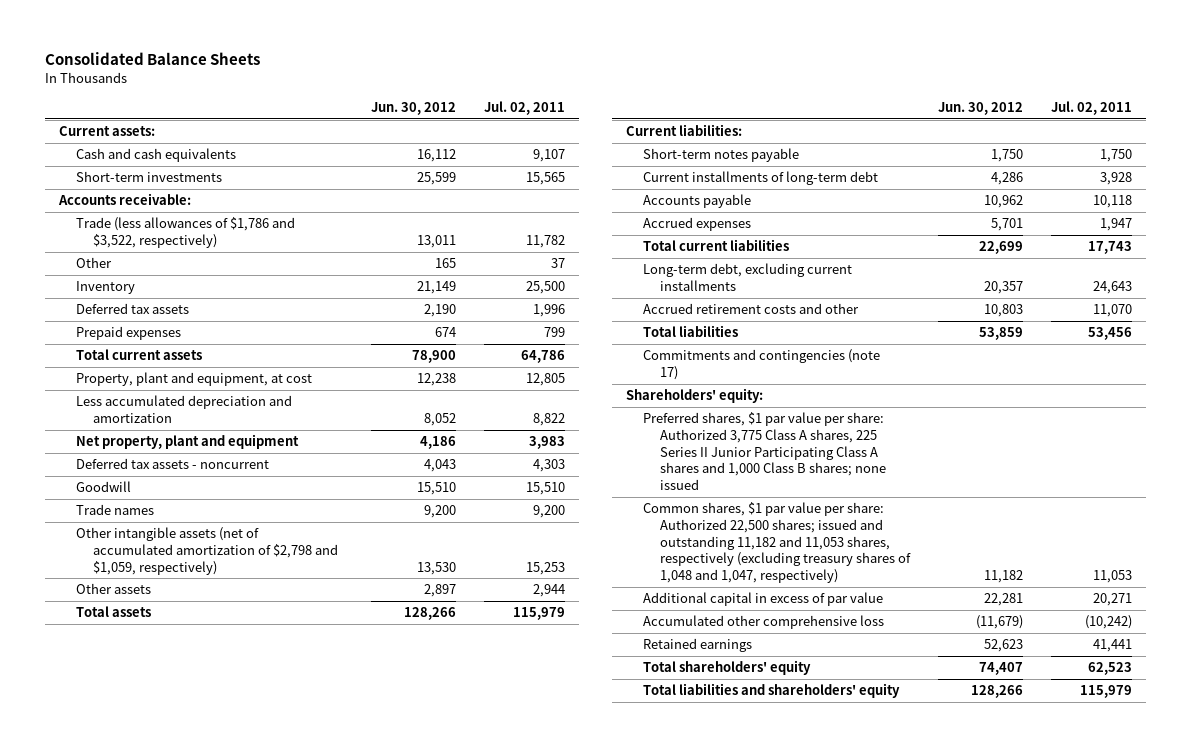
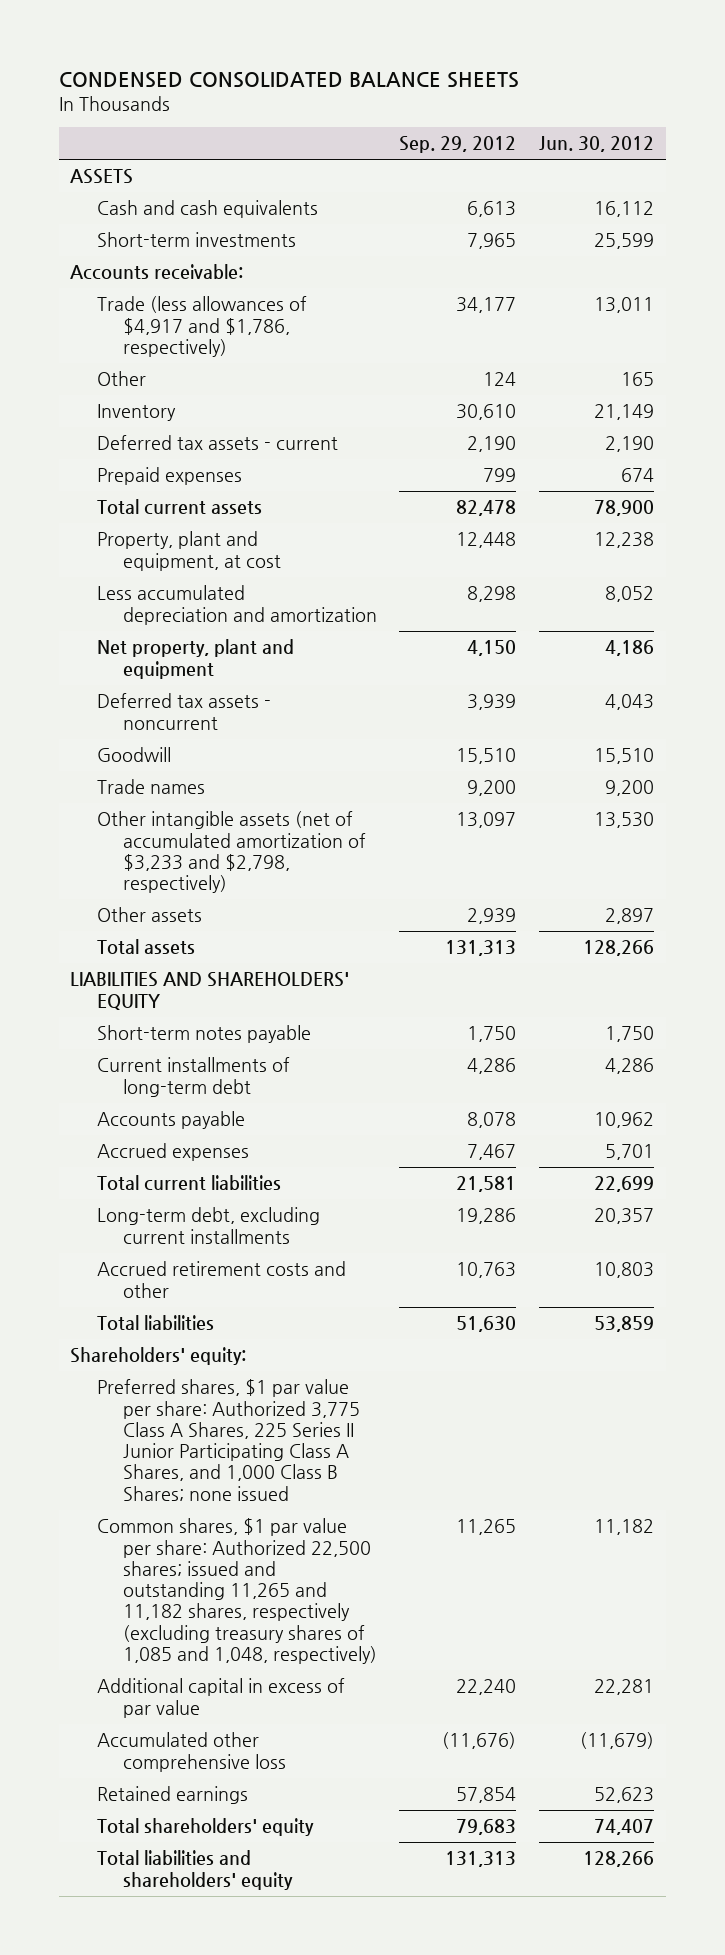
- Consolidated Balance Sheets
+ CONDENSED CONSOLIDATED BALANCE SHEETS
- | Jun. 30, 2012 | Jul. 02, 2011
+ | Sep. 29, 2012 | Jun. 30, 2012
- Current assets:
+ ASSETS
- Trade (less allowances of $1,786 and $3,522, respectively) | 13,011 | 11,782
+ Trade (less allowances of $4,917 and $1,786, respectively) | 34,177 | 13,011
- Deferred tax assets | 2,190 | 1,996
+ Deferred tax assets - current | 2,190 | 2,190
- Other intangible assets (net of accumulated amortization of $2,798 and $1,059, respectively) | 13,530 | 15,253
+ Other intangible assets (net of accumulated amortization of $3,233 and $2,798, respectively) | 13,097 | 13,530
- Current liabilities:
+ LIABILITIES AND SHAREHOLDERS' EQUITY
- Commitments and contingencies (note 17)
- Preferred shares, $1 par value per share: Authorized 3,775 Class A shares, 225 Series II Junior Participating Class A shares and 1,000 Class B shares; none issued
- Common shares, $1 par value per share: Authorized 22,500 shares; issued and outstanding 11,182 and 11,053 shares, respectively (excluding treasury shares of 1,048 and 1,047, respectively) | 11,182 | 11,053
+ Preferred shares, $1 par value per share: Authorized 3,775 Class A Shares, 225 Series II Junior Participating Class A Shares, and 1,000 Class B Shares; none issued
+ Common shares, $1 par value per share: Authorized 22,500 shares; issued and outstanding 11,265 and 11,182 shares, respectively (excluding treasury shares of 1,085 and 1,048, respectively) | 11,265 | 11,182

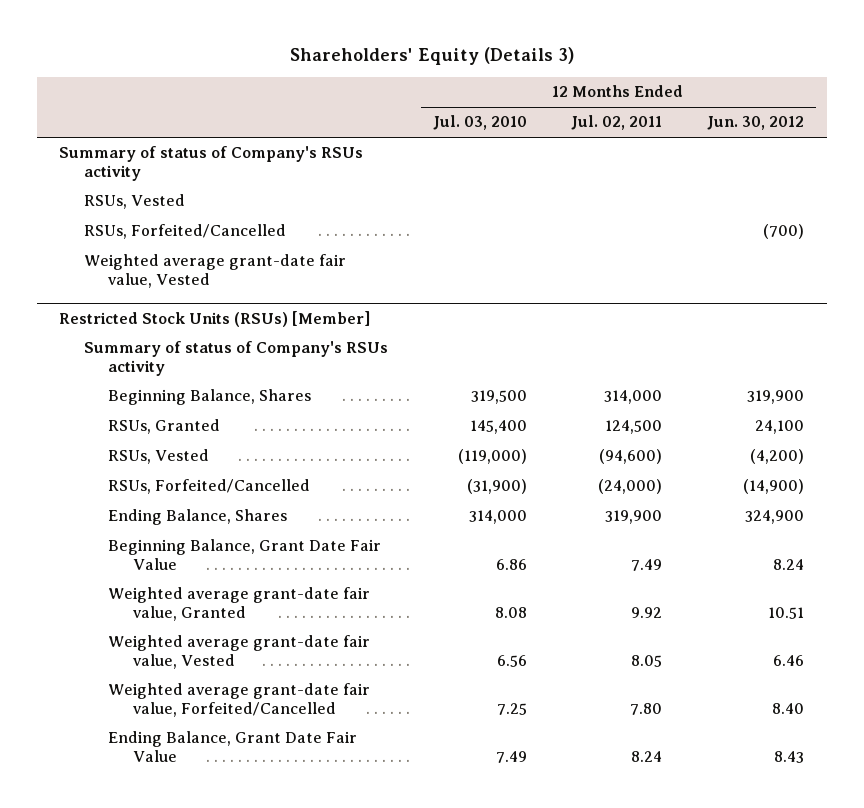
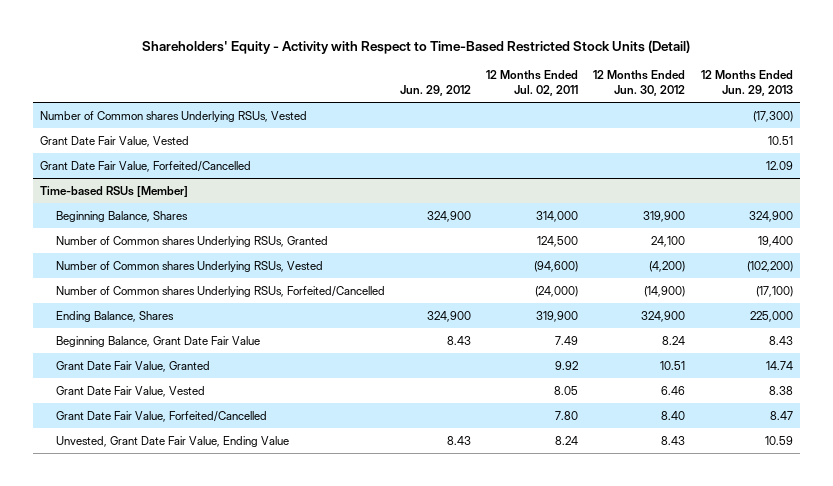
- Shareholders' Equity (Details 3)
+ Shareholders' Equity - Activity with Respect to Time-Based Restricted Stock Units (Detail)
- | 12 Months Ended Jul. 03, 2010 | 12 Months Ended Jul. 02, 2011 | 12 Months Ended Jun. 30, 2012
+ | Jun. 29, 2012 | 12 Months Ended Jul. 02, 2011 | 12 Months Ended Jun. 30, 2012 | 12 Months Ended Jun. 29, 2013
- Summary of status of Company's RSUs activity
- RSUs, Vested
- RSUs, Forfeited/Cancelled | | | (700)
- Weighted average grant-date fair value, Vested
- Restricted Stock Units (RSUs) [Member]
- Summary of status of Company's RSUs activity
+ Number of Common shares Underlying RSUs, Vested | | | | (17,300)
+ Grant Date Fair Value, Vested | | | | 10.51
+ Grant Date Fair Value, Forfeited/Cancelled | | | | 12.09
+ Time-based RSUs [Member]
- RSUs, Granted | 145,400 | 124,500 | 24,100
- RSUs, Vested | (119,000) | (94,600) | (4,200)
- RSUs, Forfeited/Cancelled | (31,900) | (24,000) | (14,900)
+ Number of Common shares Underlying RSUs, Granted | | 124,500 | 24,100 | 19,400
+ Number of Common shares Underlying RSUs, Vested | | (94,600) | (4,200) | (102,200)
+ Number of Common shares Underlying RSUs, Forfeited/Cancelled | | (24,000) | (14,900) | (17,100)
- Weighted average grant-date fair value, Granted | 8.08 | 9.92 | 10.51
- Weighted average grant-date fair value, Vested | 6.56 | 8.05 | 6.46
- Weighted average grant-date fair value, Forfeited/Cancelled | 7.25 | 7.80 | 8.40
- Ending Balance, Grant Date Fair Value | 7.49 | 8.24 | 8.43
+ Grant Date Fair Value, Granted | | 9.92 | 10.51 | 14.74
+ Grant Date Fair Value, Vested | | 8.05 | 6.46 | 8.38
+ Grant Date Fair Value, Forfeited/Cancelled | | 7.80 | 8.40 | 8.47
+ Unvested, Grant Date Fair Value, Ending Value | 8.43 | 8.24 | 8.43 | 10.59

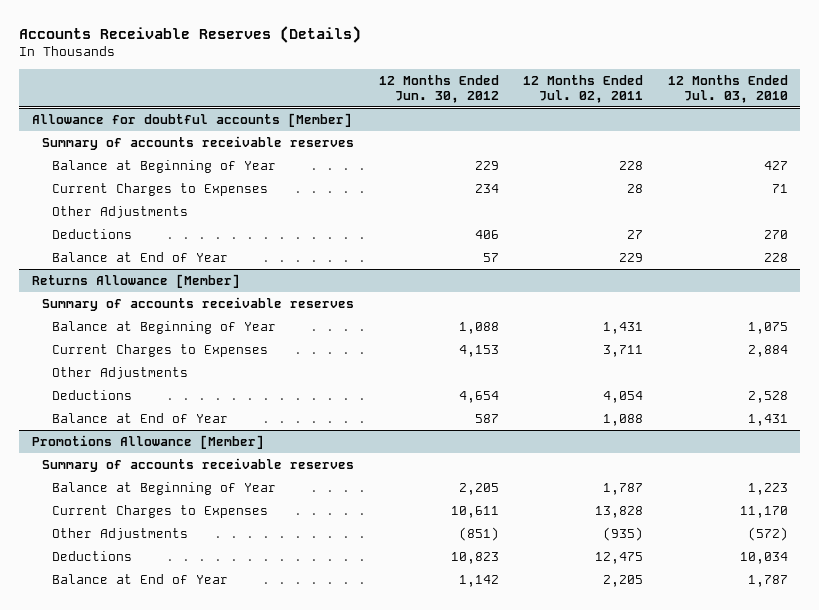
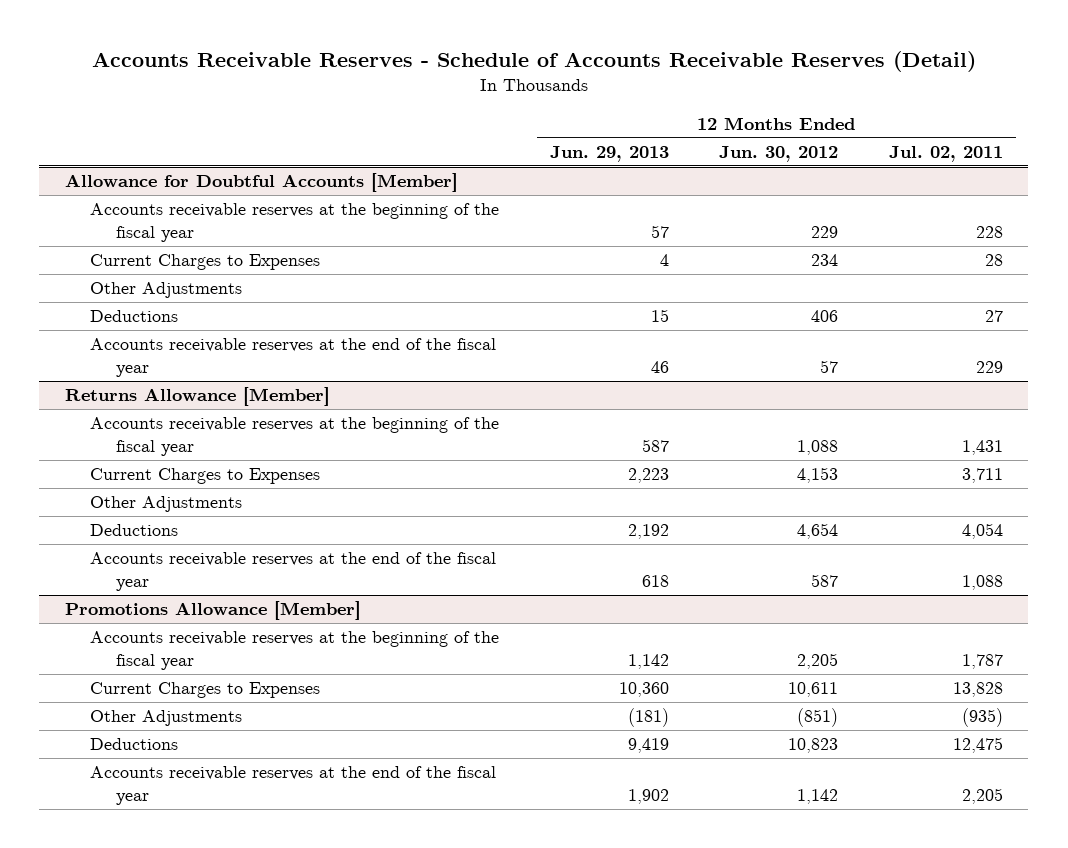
- Accounts Receivable Reserves (Details)
+ Accounts Receivable Reserves - Schedule of Accounts Receivable Reserves (Detail)
- | 12 Months Ended Jun. 30, 2012 | 12 Months Ended Jul. 02, 2011 | 12 Months Ended Jul. 03, 2010
+ | 12 Months Ended Jun. 29, 2013 | 12 Months Ended Jun. 30, 2012 | 12 Months Ended Jul. 02, 2011
- Allowance for doubtful accounts [Member]
- Summary of accounts receivable reserves
- Balance at Beginning of Year | 229 | 228 | 427
+ Allowance for Doubtful Accounts [Member]
+ Accounts receivable reserves at the beginning of the fiscal year | 57 | 229 | 228
- Balance at End of Year | 57 | 229 | 228
+ Accounts receivable reserves at the end of the fiscal year | 46 | 57 | 229
@ Returns Allowance [Member]
- Summary of accounts receivable reserves
- Balance at Beginning of Year | 1,088 | 1,431 | 1,075
+ Accounts receivable reserves at the beginning of the fiscal year | 587 | 1,088 | 1,431
- Balance at End of Year | 587 | 1,088 | 1,431
+ Accounts receivable reserves at the end of the fiscal year | 618 | 587 | 1,088
@ Promotions Allowance [Member]
- Summary of accounts receivable reserves
- Balance at Beginning of Year | 2,205 | 1,787 | 1,223
+ Accounts receivable reserves at the beginning of the fiscal year | 1,142 | 2,205 | 1,787
- Balance at End of Year | 1,142 | 2,205 | 1,787
+ Accounts receivable reserves at the end of the fiscal year | 1,902 | 1,142 | 2,205

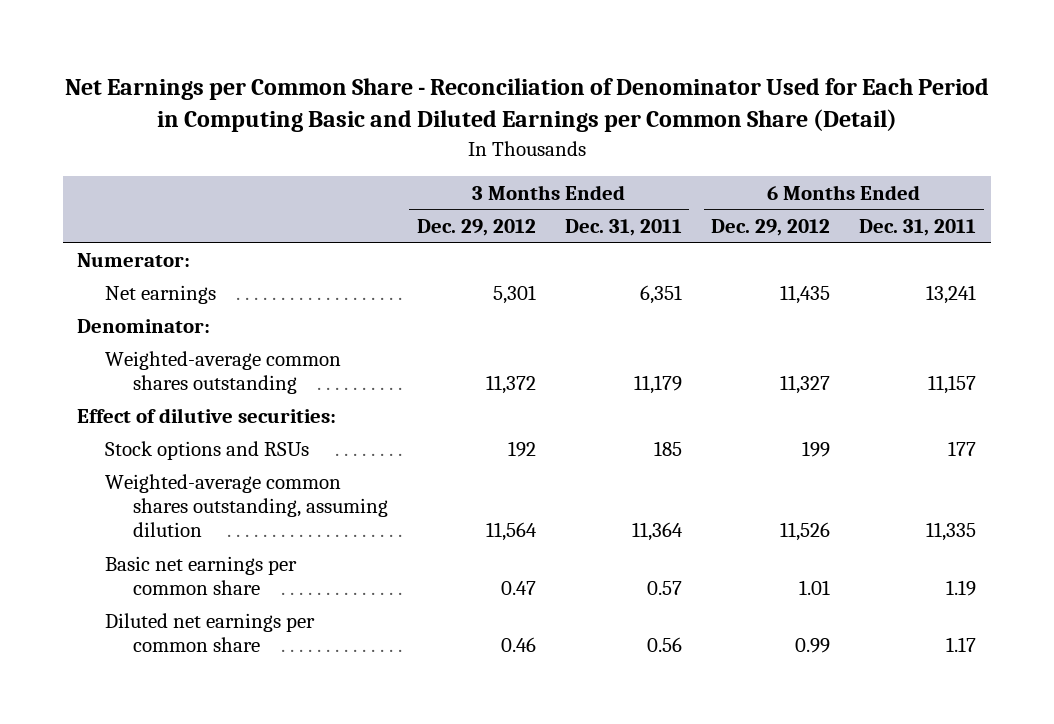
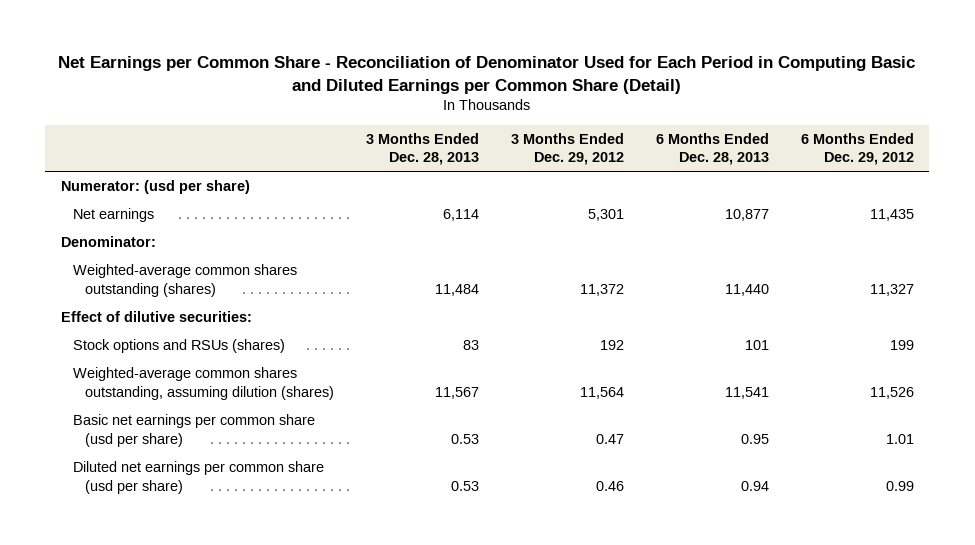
- | 3 Months Ended Dec. 29, 2012 | 3 Months Ended Dec. 31, 2011 | 6 Months Ended Dec. 29, 2012 | 6 Months Ended Dec. 31, 2011
+ | 3 Months Ended Dec. 28, 2013 | 3 Months Ended Dec. 29, 2012 | 6 Months Ended Dec. 28, 2013 | 6 Months Ended Dec. 29, 2012
- Numerator:
+ Numerator: (usd per share)
- Weighted-average common shares outstanding | 11,372 | 11,179 | 11,327 | 11,157
+ Weighted-average common shares outstanding (shares) | 11,484 | 11,372 | 11,440 | 11,327
- Stock options and RSUs | 192 | 185 | 199 | 177
- Weighted-average common shares outstanding, assuming dilution | 11,564 | 11,364 | 11,526 | 11,335
- Basic net earnings per common share | 0.47 | 0.57 | 1.01 | 1.19
- Diluted net earnings per common share | 0.46 | 0.56 | 0.99 | 1.17
+ Stock options and RSUs (shares) | 83 | 192 | 101 | 199
+ Weighted-average common shares outstanding, assuming dilution (shares) | 11,567 | 11,564 | 11,541 | 11,526
+ Basic net earnings per common share (usd per share) | 0.53 | 0.47 | 0.95 | 1.01
+ Diluted net earnings per common share (usd per share) | 0.53 | 0.46 | 0.94 | 0.99

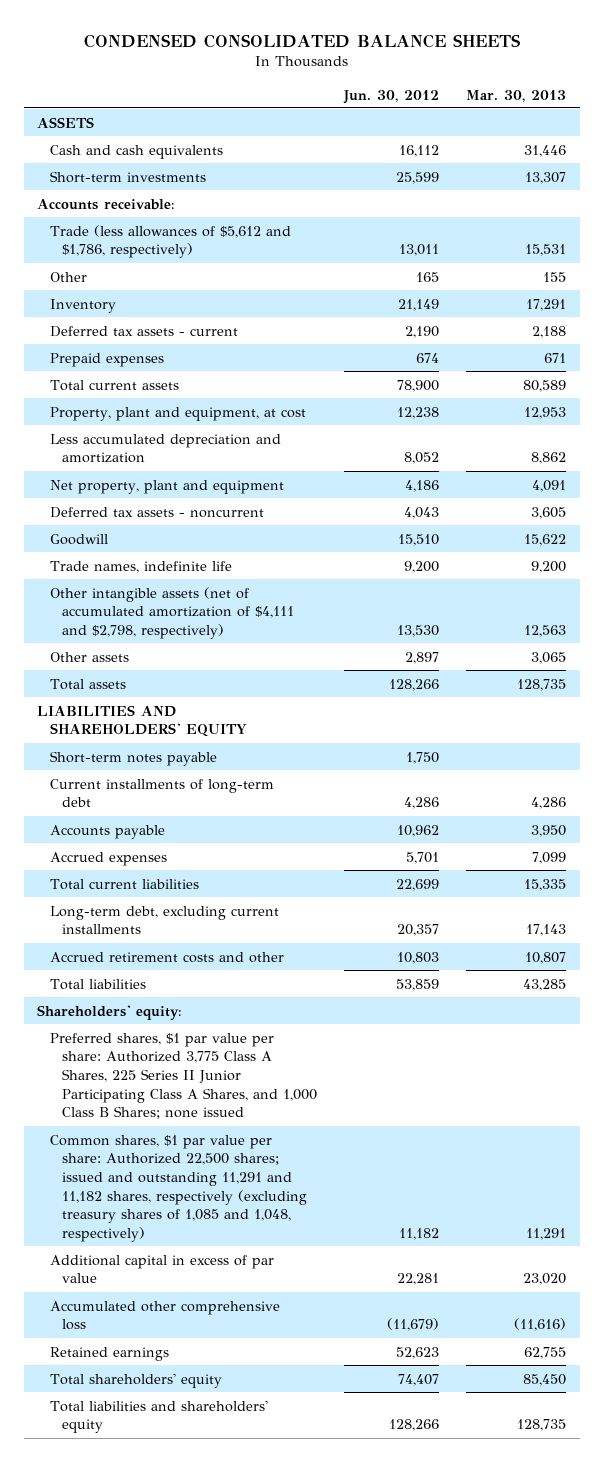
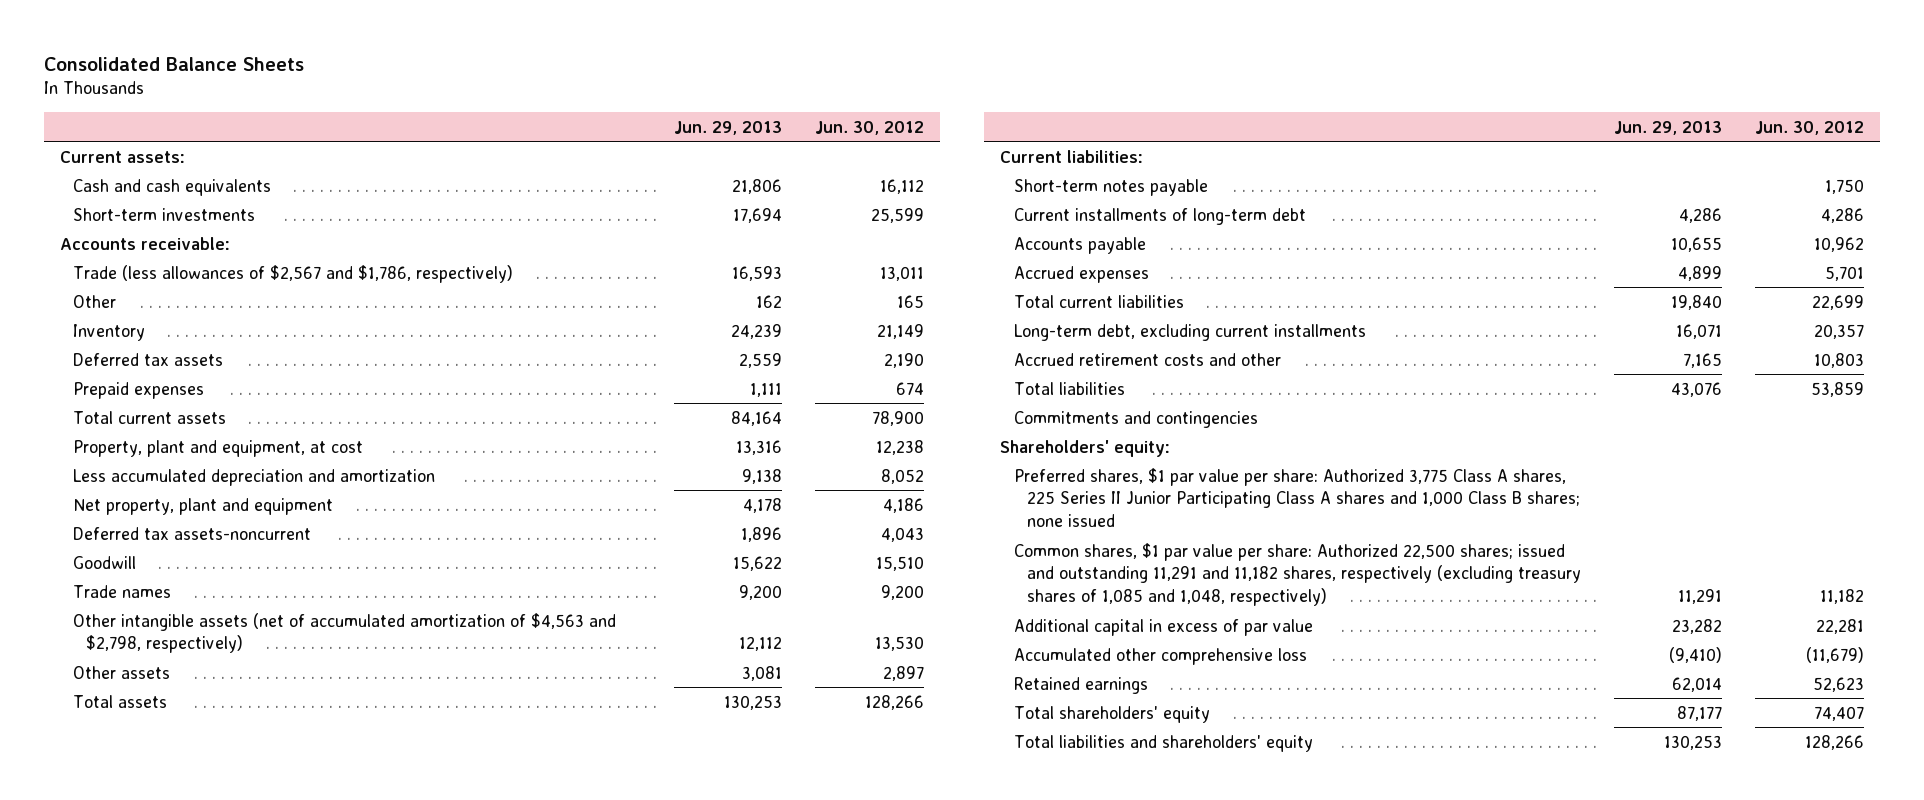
- CONDENSED CONSOLIDATED BALANCE SHEETS
+ Consolidated Balance Sheets
- | Jun. 30, 2012 | Mar. 30, 2013
+ | Jun. 29, 2013 | Jun. 30, 2012
- ASSETS
+ Current assets:
- Trade (less allowances of $5,612 and $1,786, respectively) | 13,011 | 15,531
+ Trade (less allowances of $2,567 and $1,786, respectively) | 16,593 | 13,011
- Deferred tax assets - current | 2,190 | 2,188
+ Deferred tax assets | 2,559 | 2,190
- Deferred tax assets - noncurrent | 4,043 | 3,605
+ Deferred tax assets-noncurrent | 1,896 | 4,043
- Trade names, indefinite life | 9,200 | 9,200
- Other intangible assets (net of accumulated amortization of $4,111 and $2,798, respectively) | 13,530 | 12,563
+ Trade names | 9,200 | 9,200
+ Other intangible assets (net of accumulated amortization of $4,563 and $2,798, respectively) | 12,112 | 13,530
- LIABILITIES AND SHAREHOLDERS' EQUITY
+ Current liabilities:
+ Commitments and contingencies
- Preferred shares, $1 par value per share: Authorized 3,775 Class A Shares, 225 Series II Junior Participating Class A Shares, and 1,000 Class B Shares; none issued
+ Preferred shares, $1 par value per share: Authorized 3,775 Class A shares, 225 Series II Junior Participating Class A shares and 1,000 Class B shares; none issued

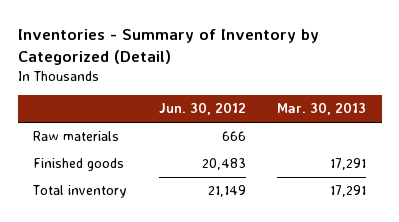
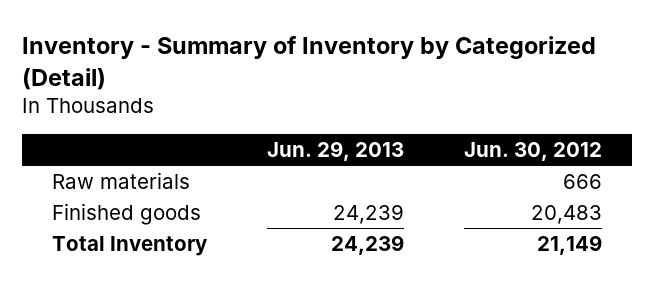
- Inventories - Summary of Inventory by Categorized (Detail)
+ Inventory - Summary of Inventory by Categorized (Detail)
- | Jun. 30, 2012 | Mar. 30, 2013
+ | Jun. 29, 2013 | Jun. 30, 2012
- Total inventory | 21,149 | 17,291
+ Total Inventory | 24,239 | 21,149

